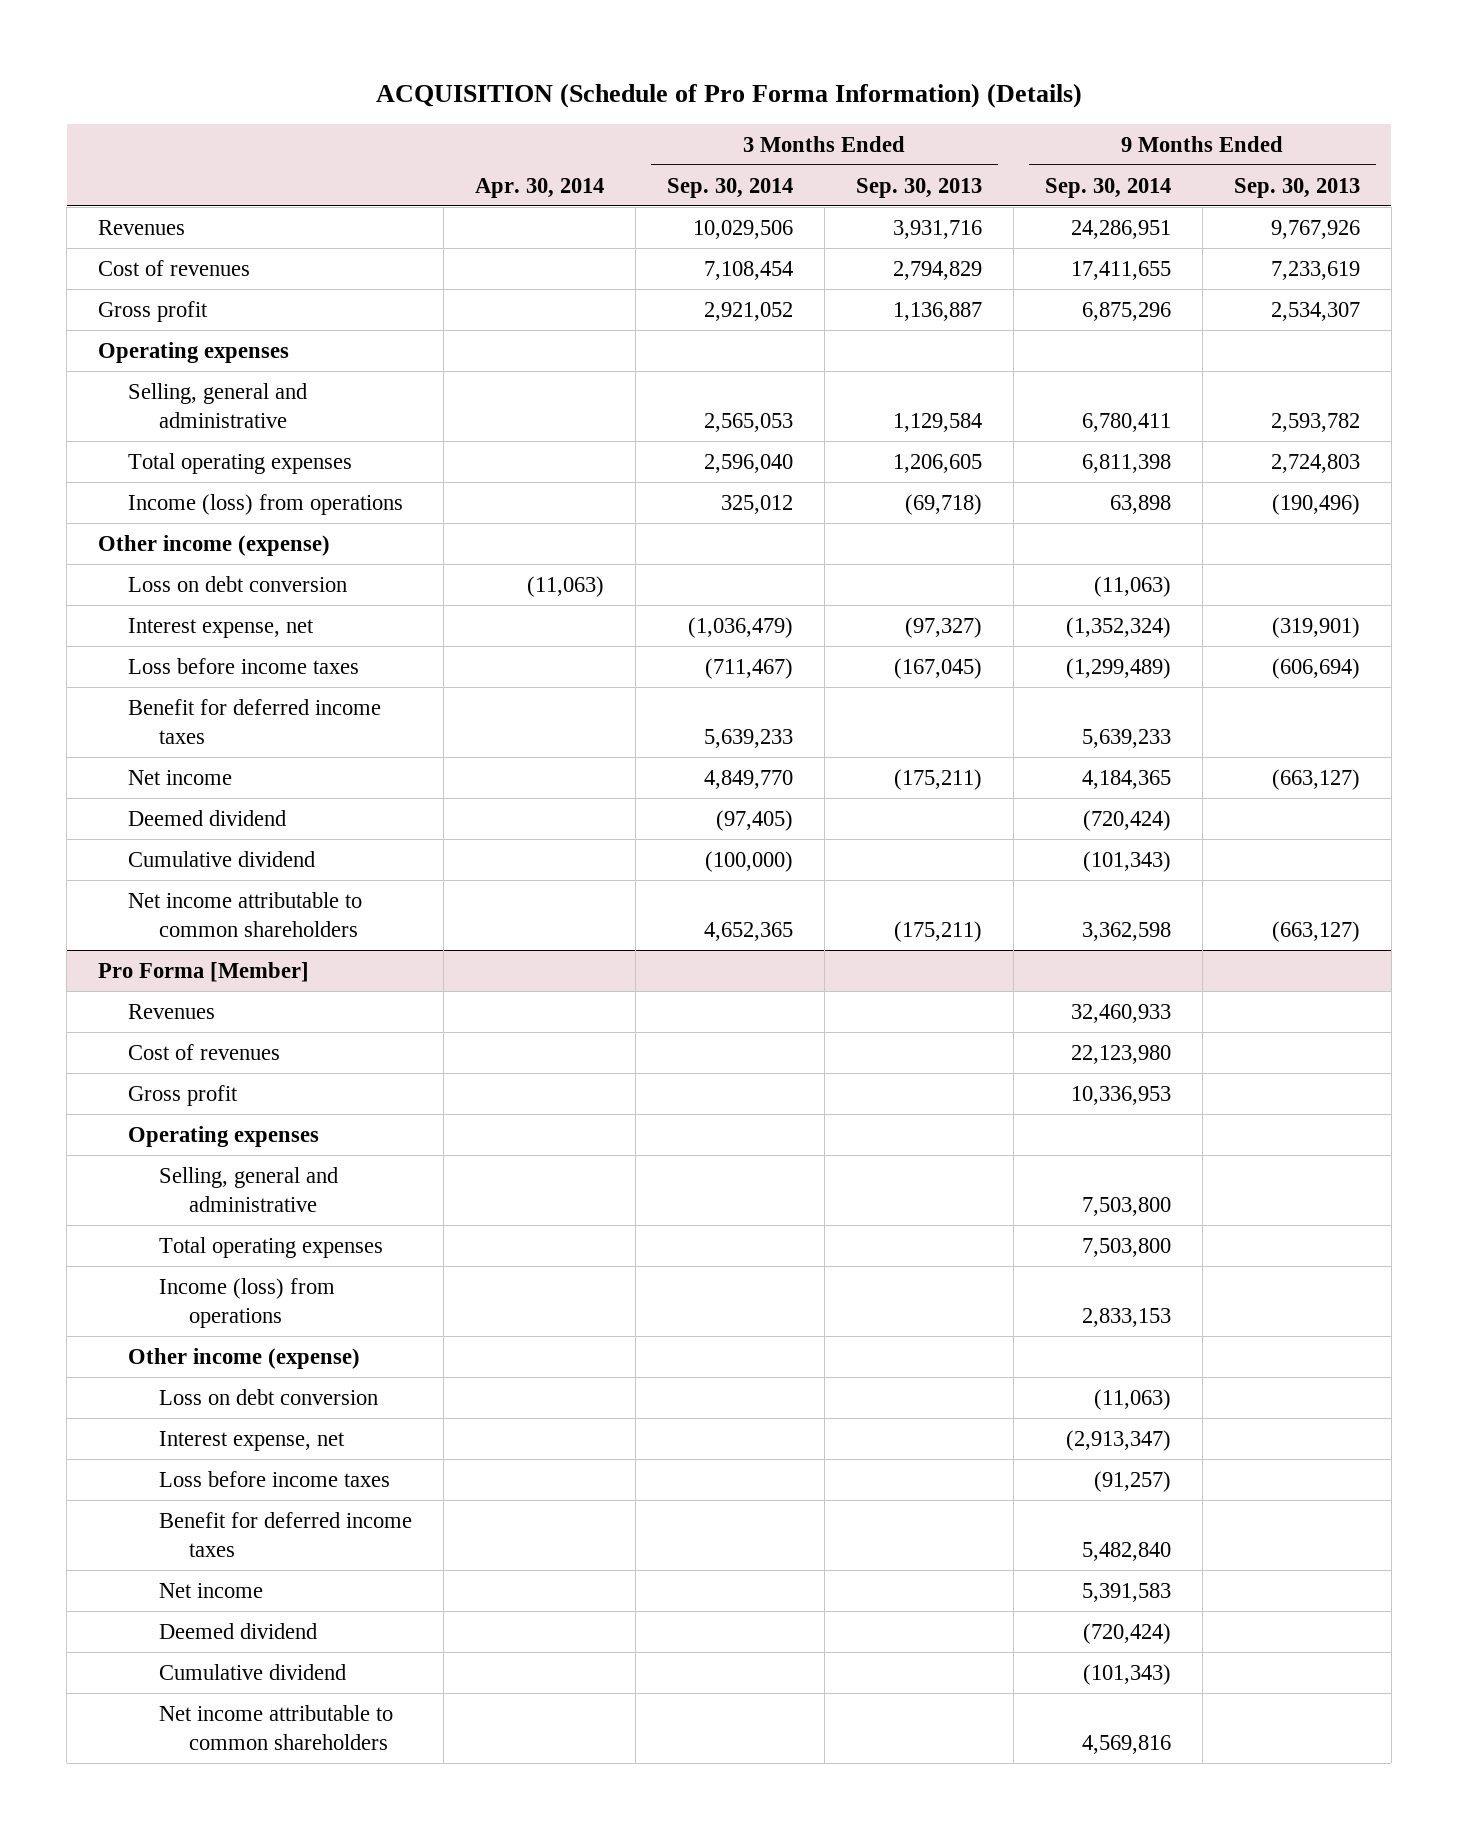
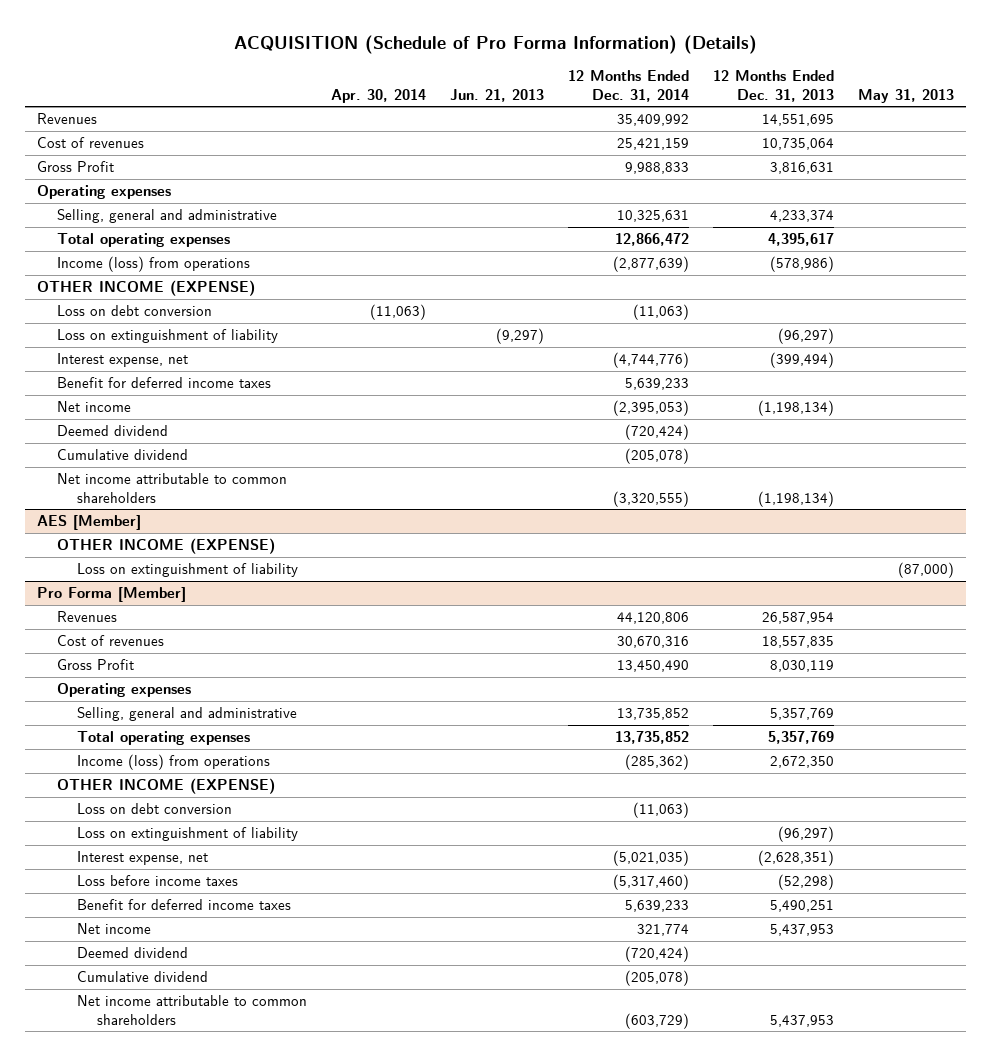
- | Apr. 30, 2014 | 3 Months Ended Sep. 30, 2014 | 3 Months Ended Sep. 30, 2013 | 9 Months Ended Sep. 30, 2014 | 9 Months Ended Sep. 30, 2013
+ | Apr. 30, 2014 | Jun. 21, 2013 | 12 Months Ended Dec. 31, 2014 | 12 Months Ended Dec. 31, 2013 | May 31, 2013
- Gross profit | | 2,921,052 | 1,136,887 | 6,875,296 | 2,534,307
+ Gross Profit | | | 9,988,833 | 3,816,631 |
- Other income (expense)
+ OTHER INCOME (EXPENSE)
+ Loss on extinguishment of liability | | (9,297) | | (96,297) |
- Loss before income taxes | | (711,467) | (167,045) | (1,299,489) | (606,694)
+ AES [Member]
+ OTHER INCOME (EXPENSE)
+ Loss on extinguishment of liability | | | | | (87,000)
@ Pro Forma [Member]
- Gross profit | | | | 10,336,953 |
+ Gross Profit | | | 13,450,490 | 8,030,119 |
- Other income (expense)
+ OTHER INCOME (EXPENSE)
+ Loss on extinguishment of liability | | | | (96,297) |

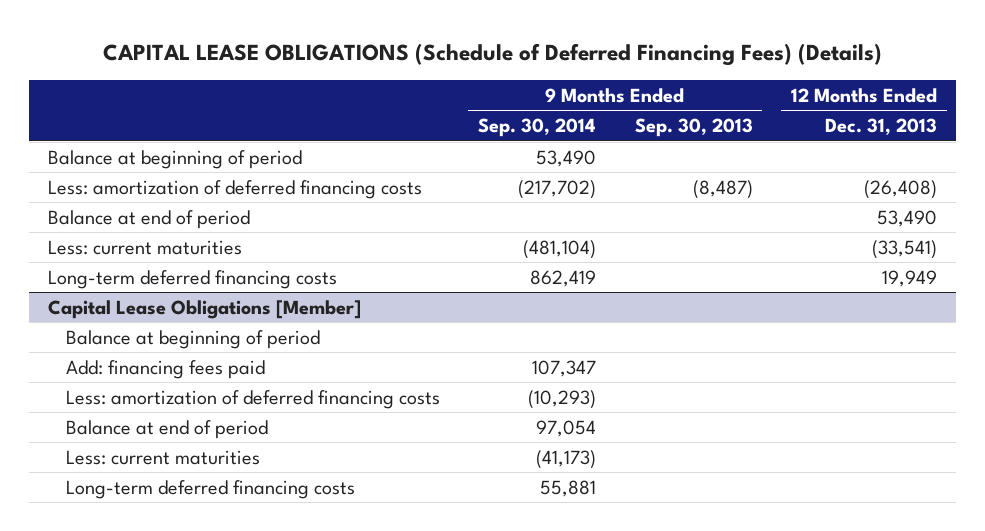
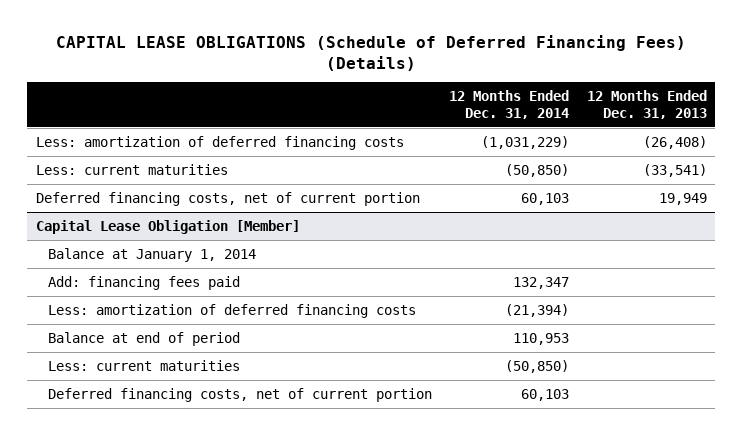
- | 9 Months Ended Sep. 30, 2014 | 9 Months Ended Sep. 30, 2013 | 12 Months Ended Dec. 31, 2013
+ | 12 Months Ended Dec. 31, 2014 | 12 Months Ended Dec. 31, 2013
- Balance at beginning of period | 53,490 | |
- Balance at end of period | | | 53,490
- Long-term deferred financing costs | 862,419 | | 19,949
- Capital Lease Obligations [Member]
- Balance at beginning of period
+ Deferred financing costs, net of current portion | 60,103 | 19,949
+ Capital Lease Obligation [Member]
+ Balance at January 1, 2014
- Long-term deferred financing costs | 55,881 | |
+ Deferred financing costs, net of current portion | 60,103 |

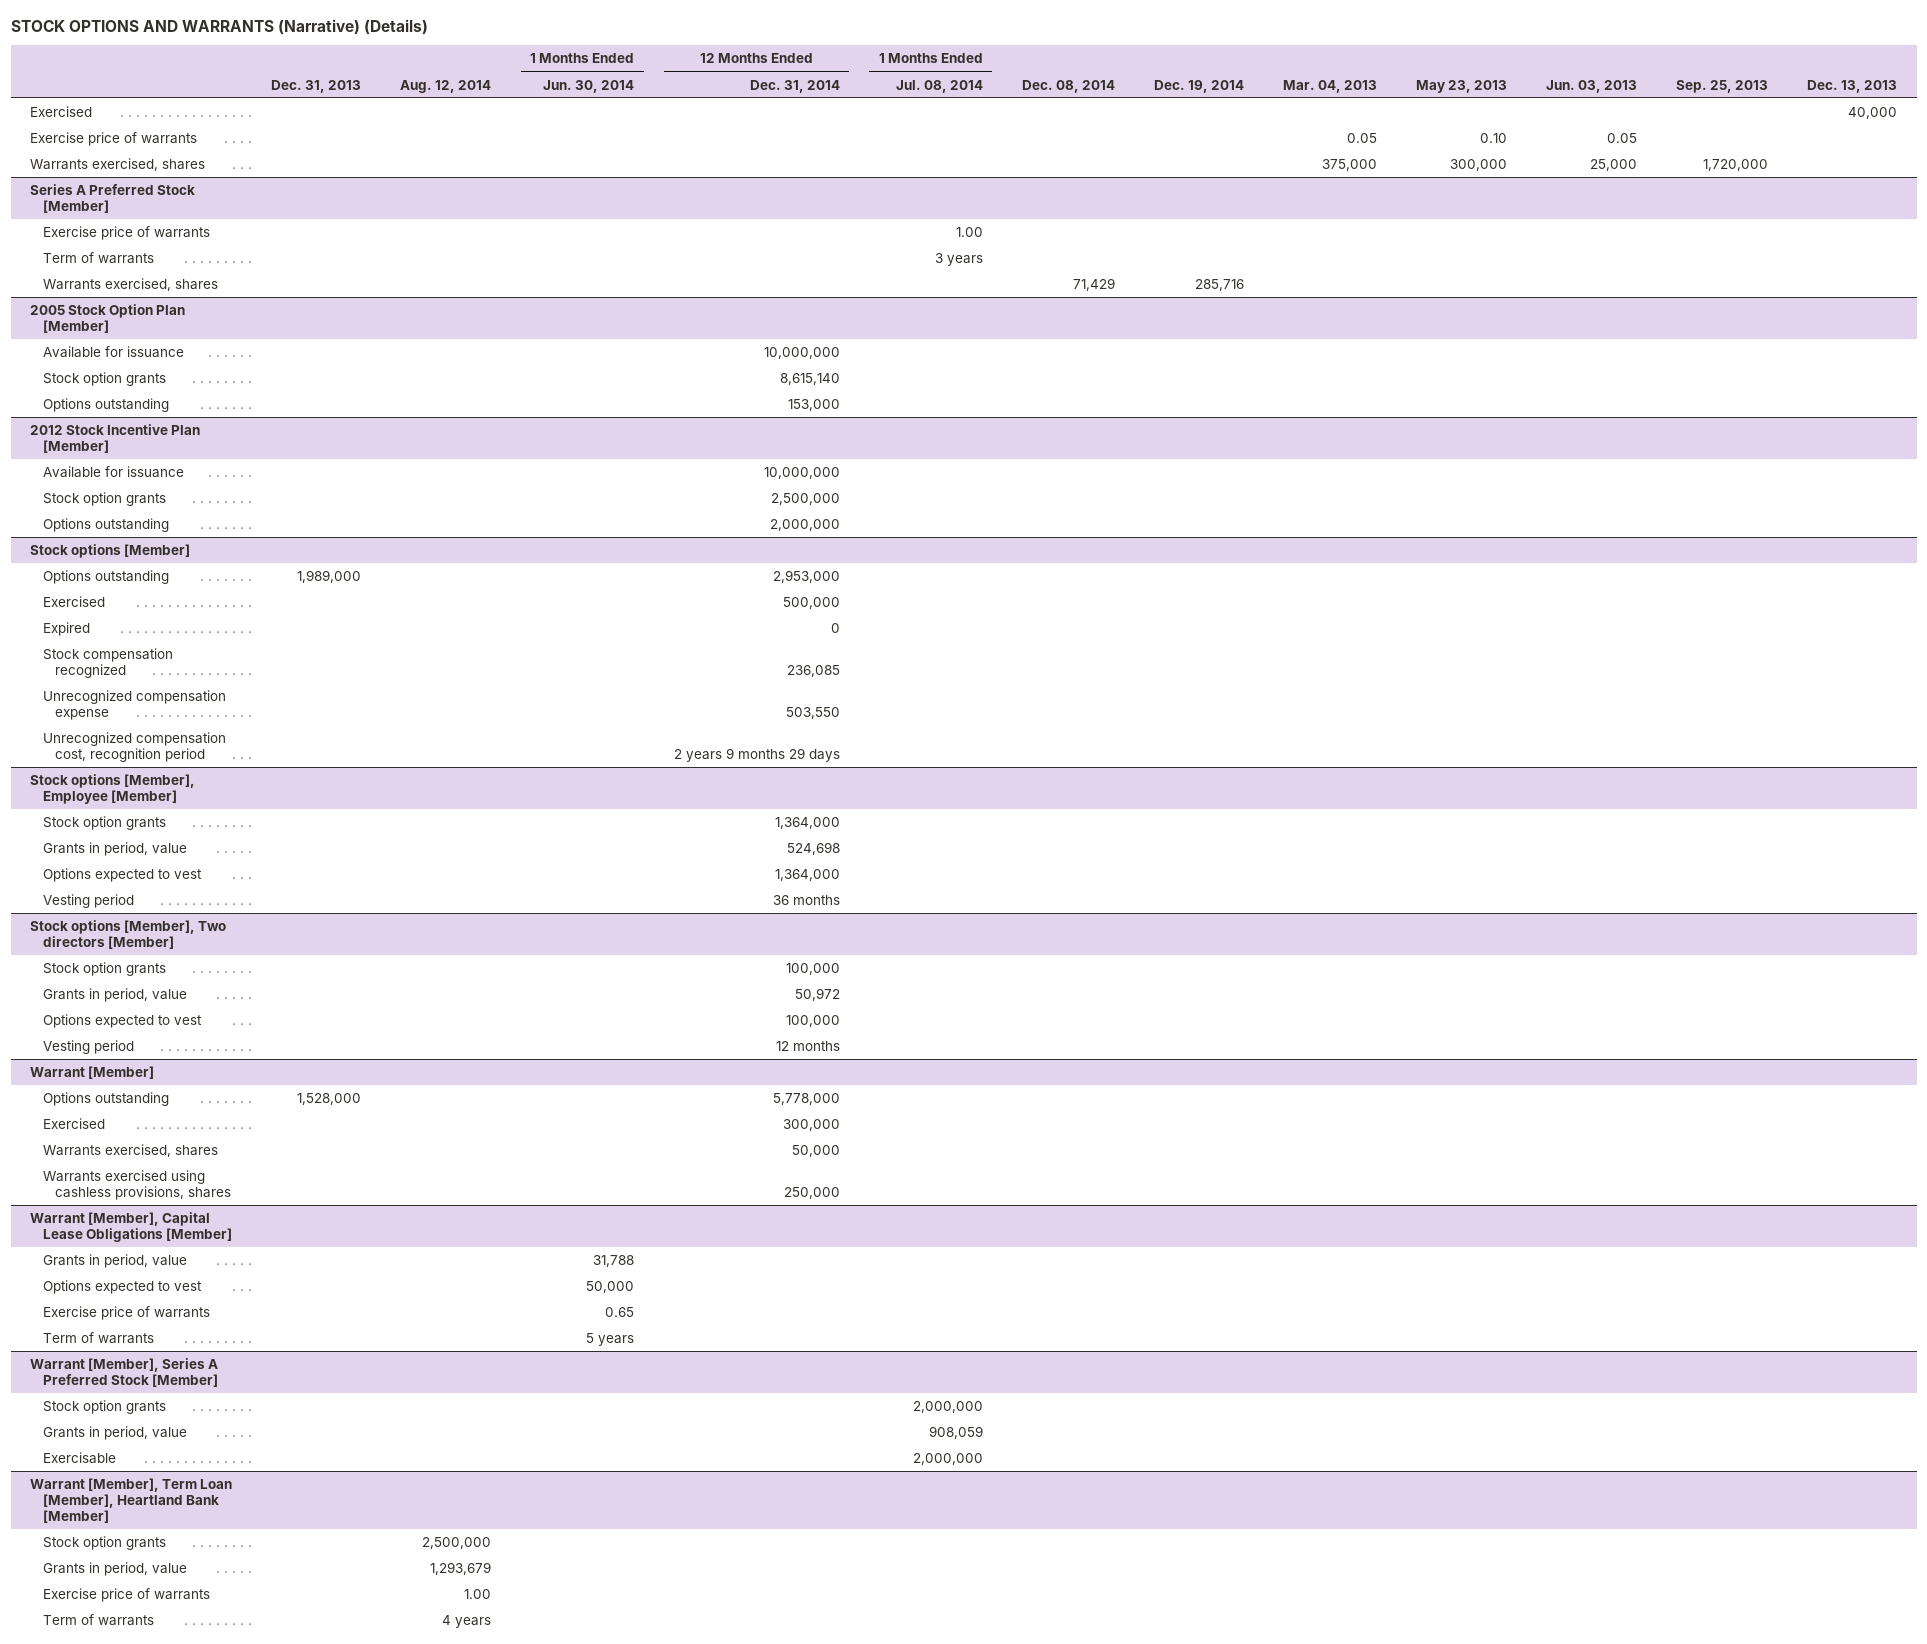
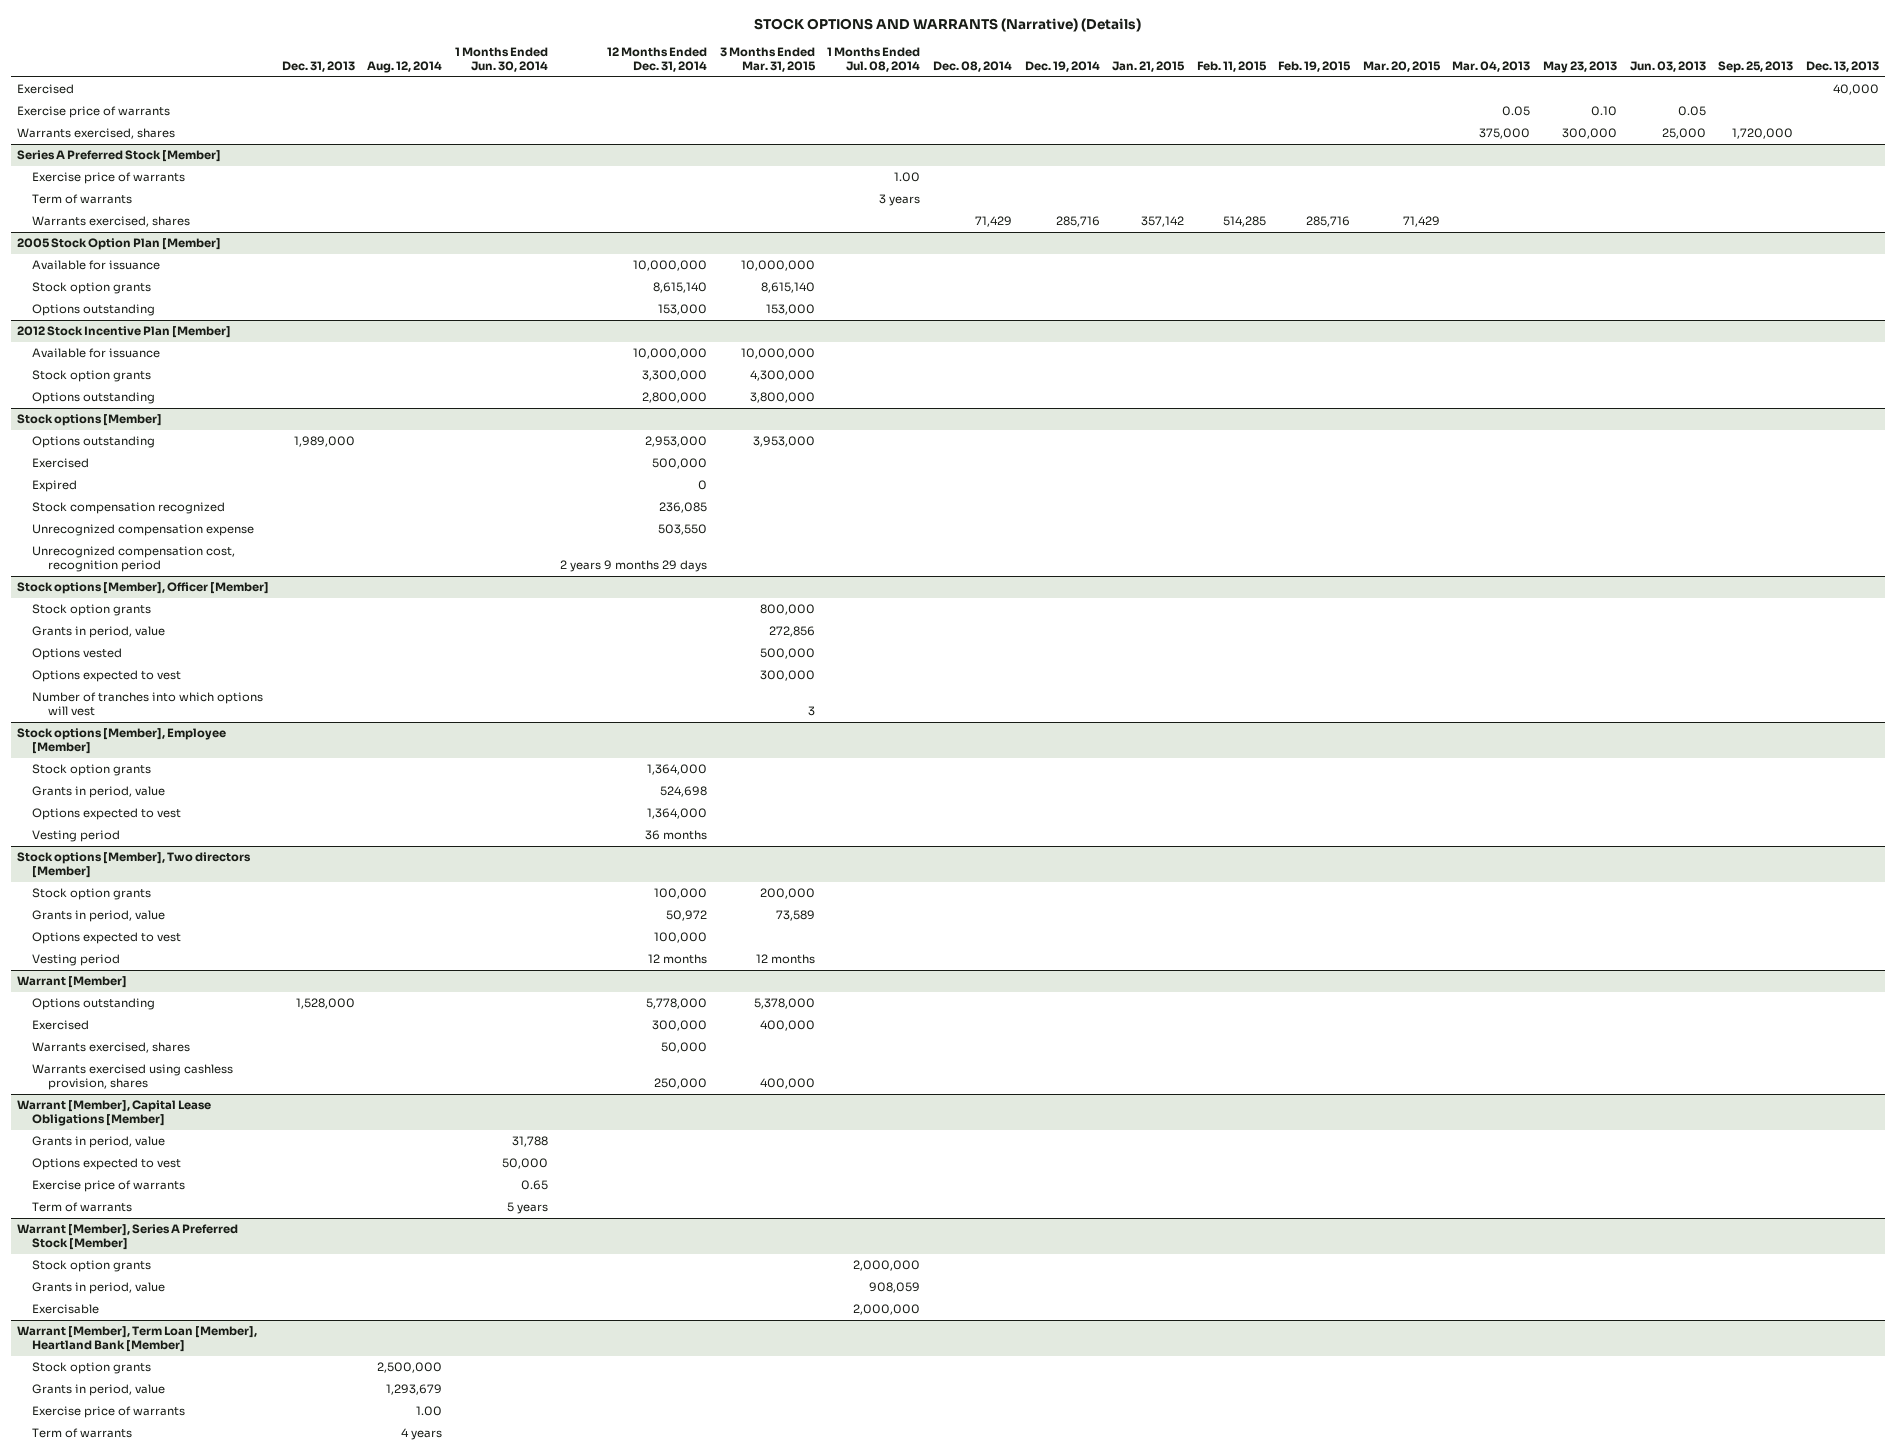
- | Dec. 31, 2013 | Aug. 12, 2014 | 1 Months Ended Jun. 30, 2014 | 12 Months Ended Dec. 31, 2014 | 1 Months Ended Jul. 08, 2014 | Dec. 08, 2014 | Dec. 19, 2014 | Mar. 04, 2013 | May 23, 2013 | Jun. 03, 2013 | Sep. 25, 2013 | Dec. 13, 2013
+ | Dec. 31, 2013 | Aug. 12, 2014 | 1 Months Ended Jun. 30, 2014 | 12 Months Ended Dec. 31, 2014 | 3 Months Ended Mar. 31, 2015 | 1 Months Ended Jul. 08, 2014 | Dec. 08, 2014 | Dec. 19, 2014 | Jan. 21, 2015 | Feb. 11, 2015 | Feb. 19, 2015 | Mar. 20, 2015 | Mar. 04, 2013 | May 23, 2013 | Jun. 03, 2013 | Sep. 25, 2013 | Dec. 13, 2013
@ 2012 Stock Incentive Plan [Member]
- Stock option grants | | | | 2,500,000 | | | | | | | |
- Options outstanding | | | | 2,000,000 | | | | | | | |
+ Stock option grants | | | | 3,300,000 | 4,300,000 | | | | | | | | | | | |
+ Options outstanding | | | | 2,800,000 | 3,800,000 | | | | | | | | | | | |
+ Stock options [Member], Officer [Member]
+ Stock option grants | | | | | 800,000 | | | | | | | | | | | |
+ Grants in period, value | | | | | 272,856 | | | | | | | | | | | |
+ Options vested | | | | | 500,000 | | | | | | | | | | | |
+ Options expected to vest | | | | | 300,000 | | | | | | | | | | | |
+ Number of tranches into which options will vest | | | | | 3 | | | | | | | | | | | |
@ Warrant [Member]
- Warrants exercised using cashless provisions, shares | | | | 250,000 | | | | | | | |
+ Warrants exercised using cashless provision, shares | | | | 250,000 | 400,000 | | | | | | | | | | | |

